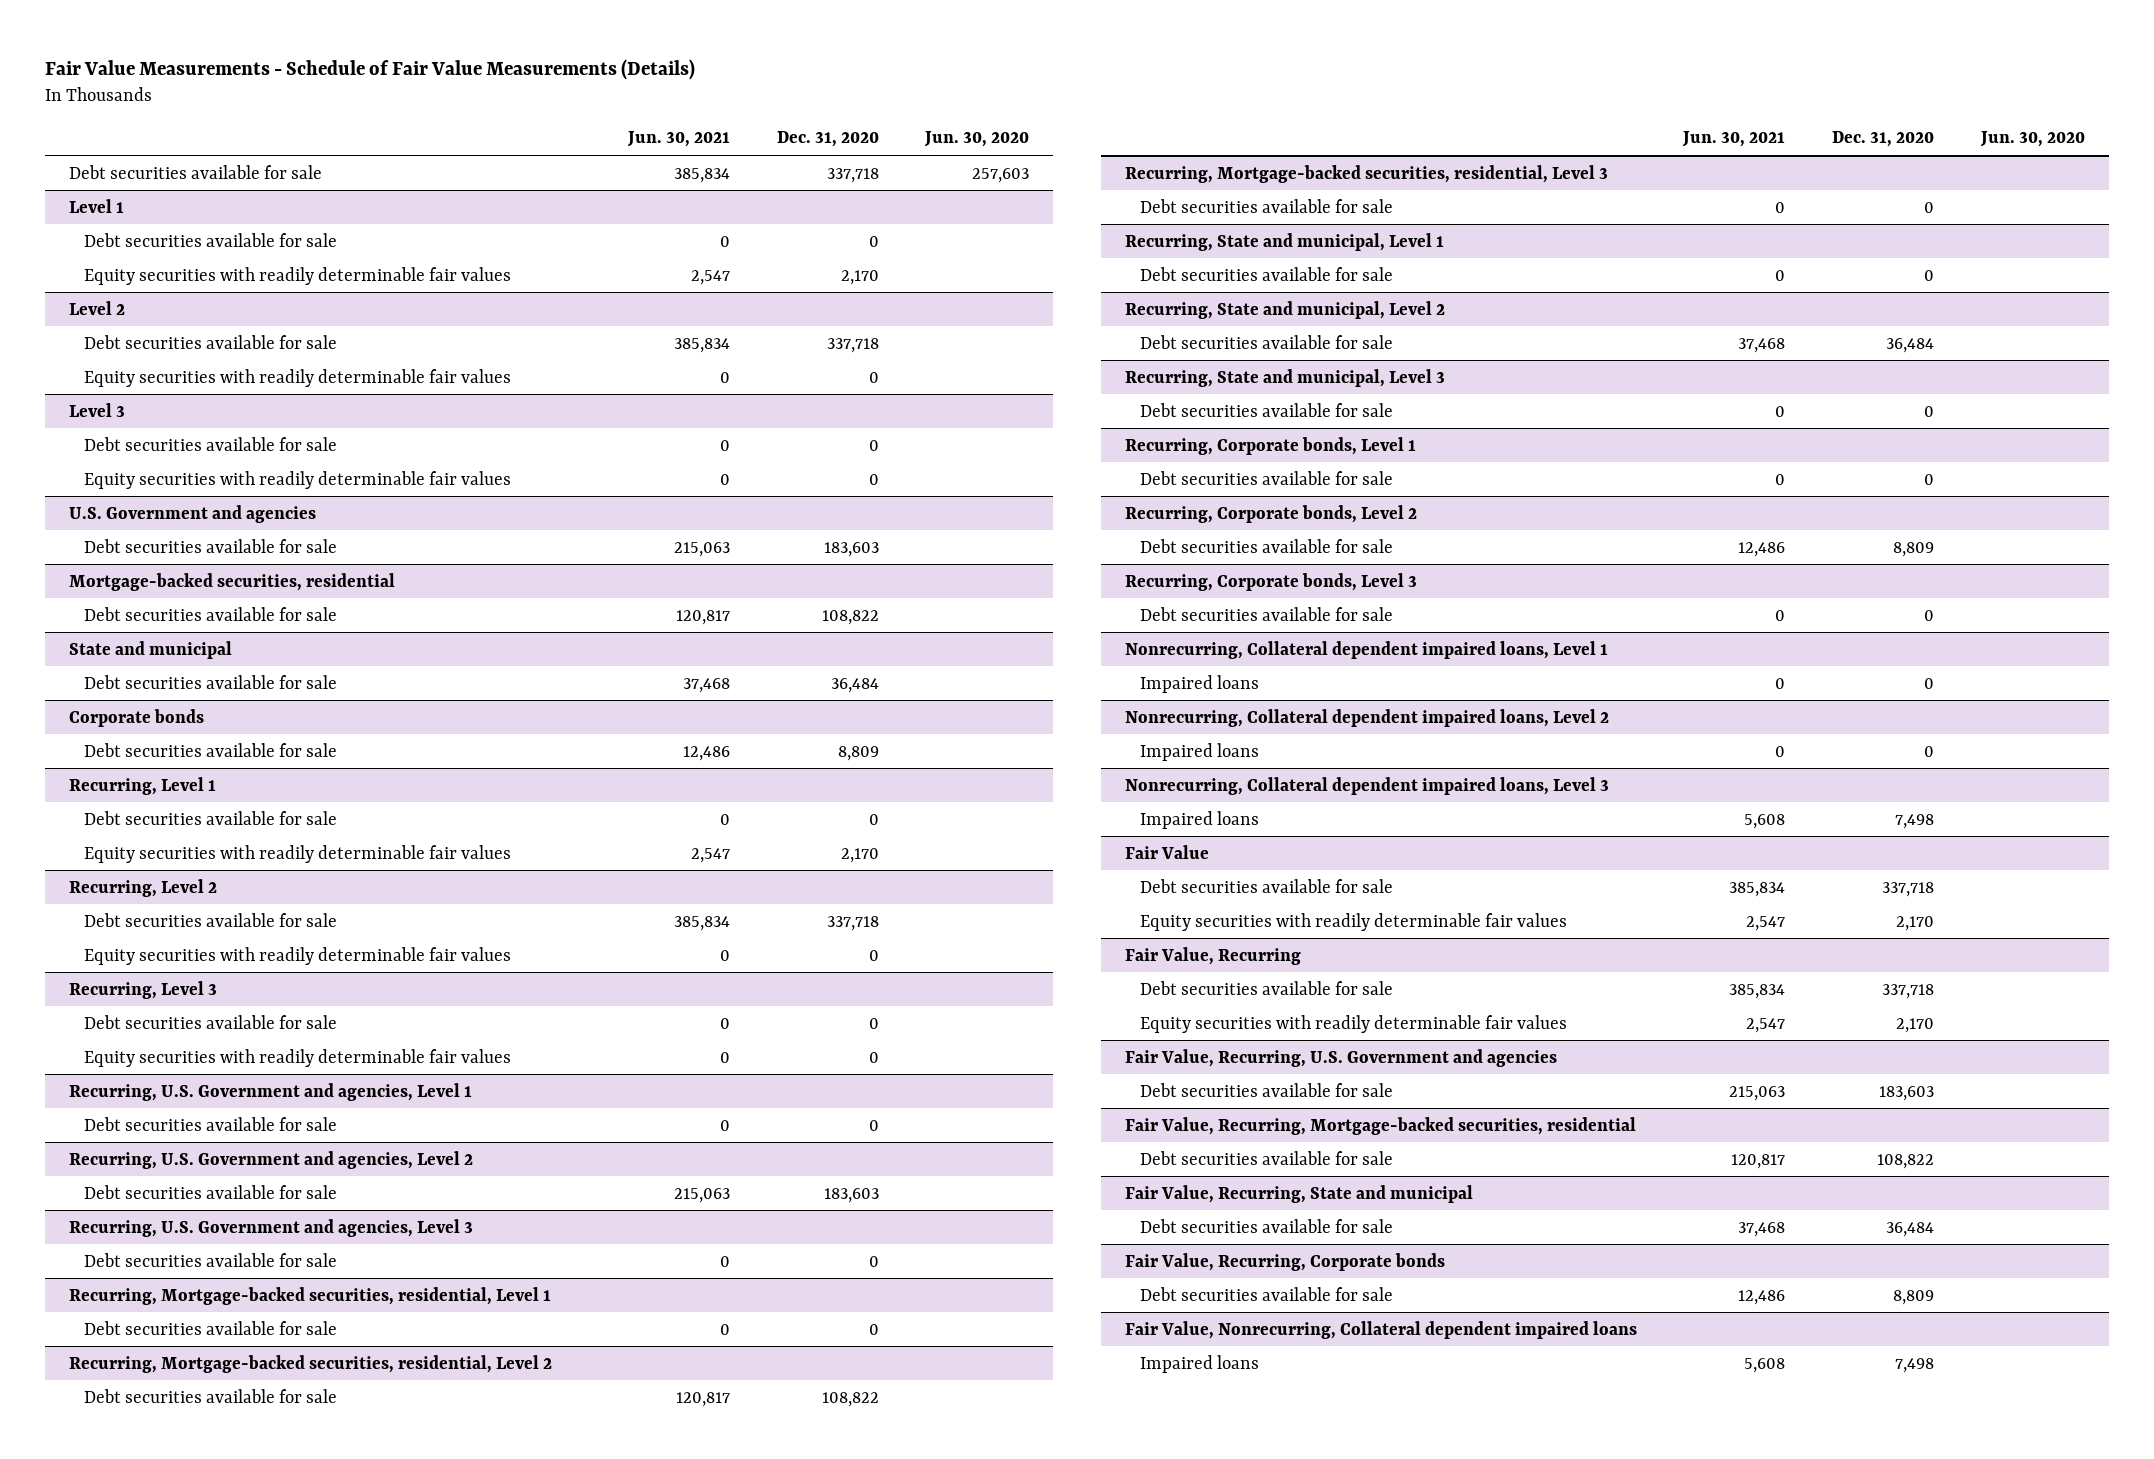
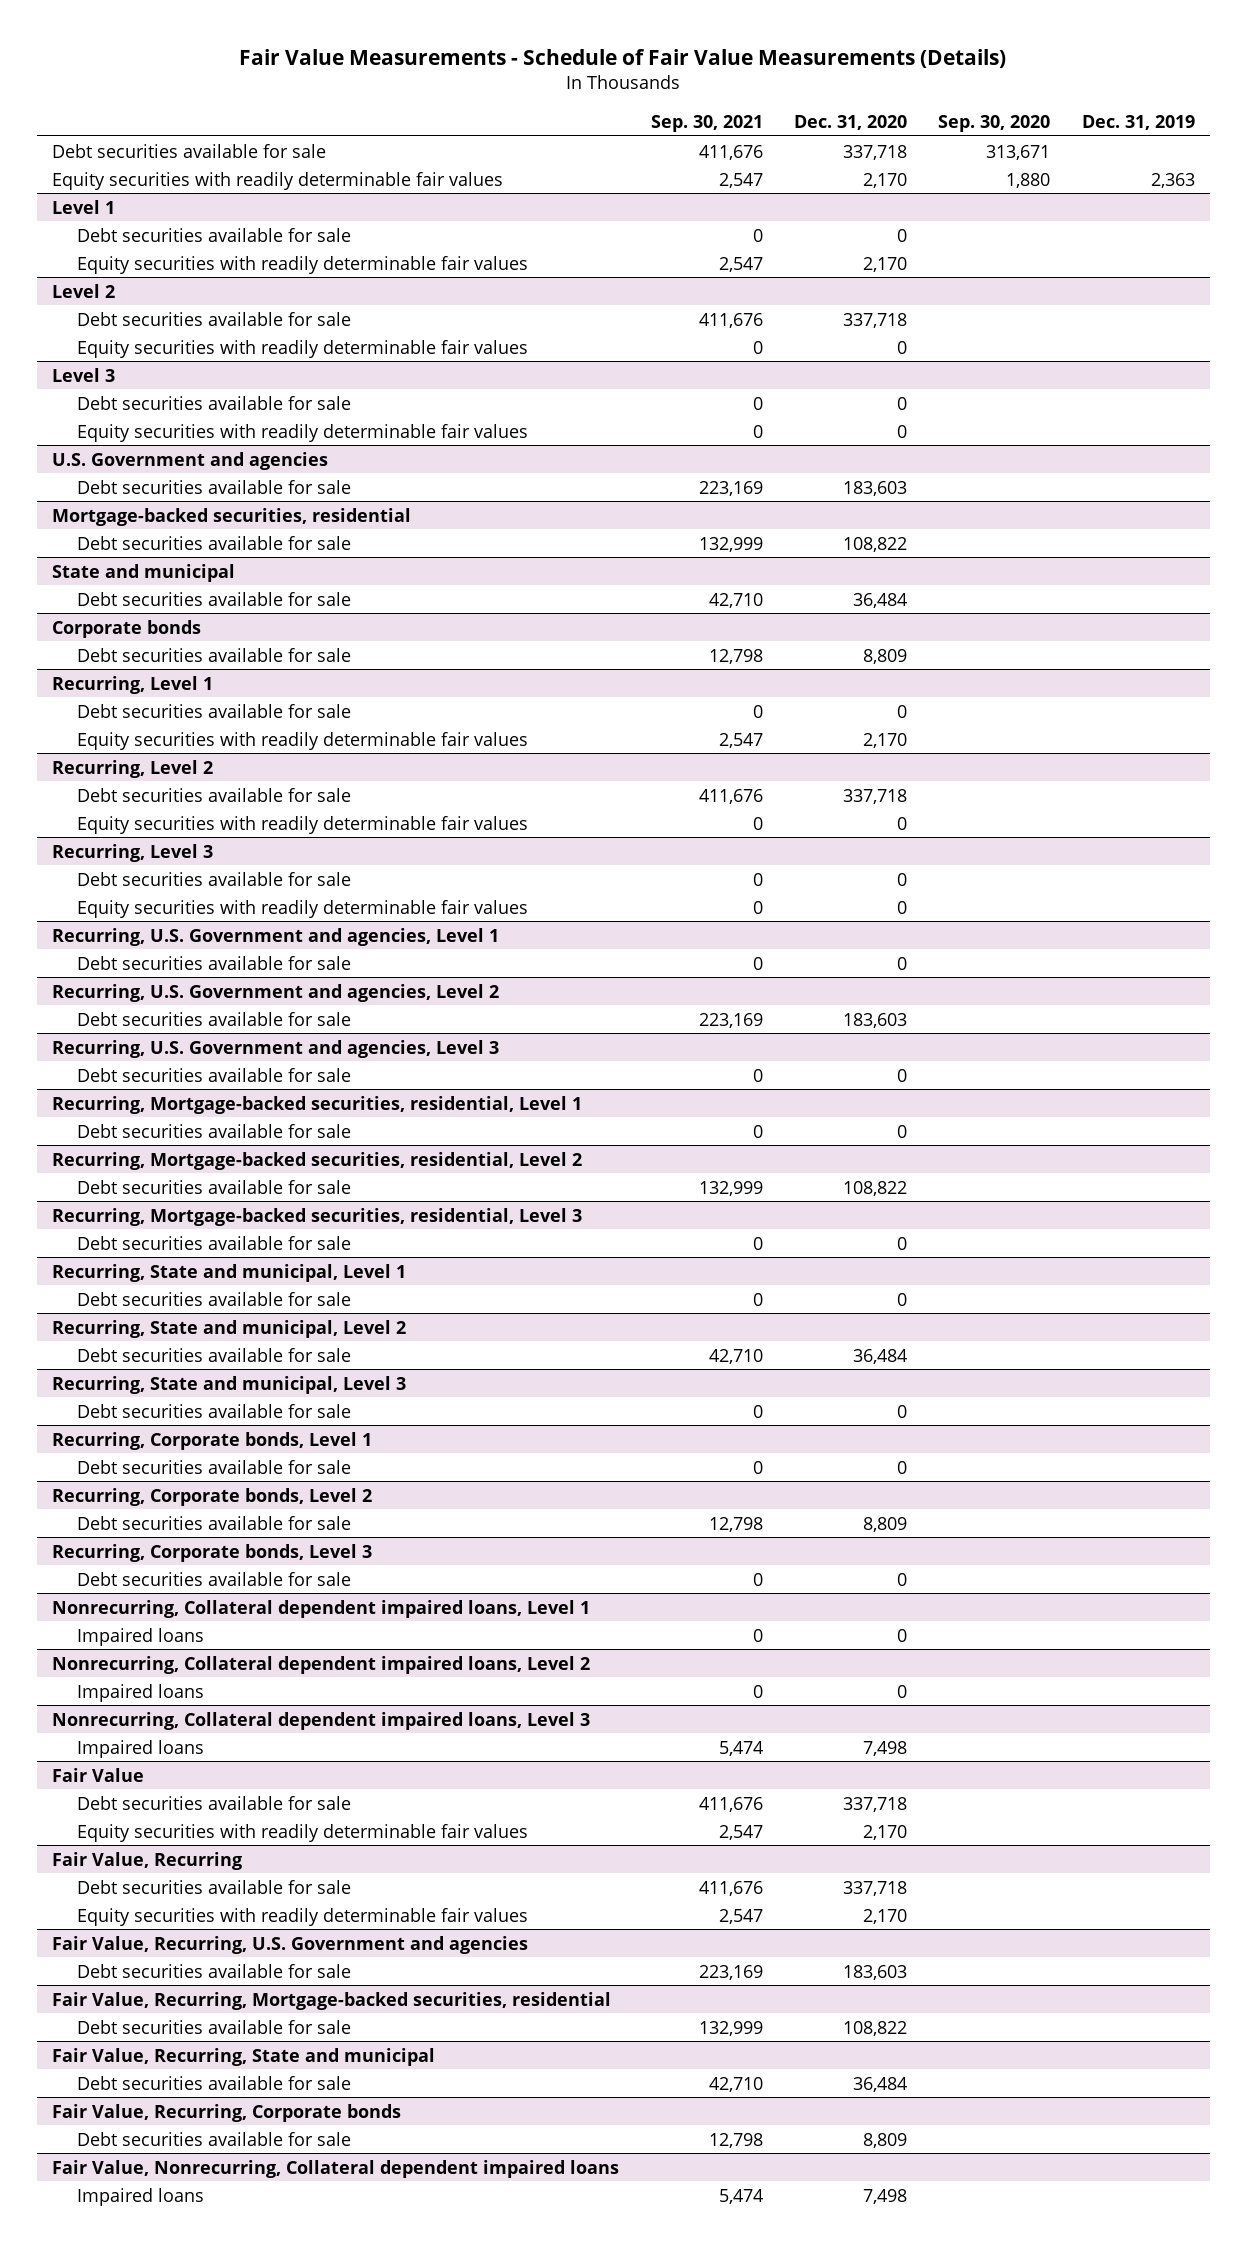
- | Jun. 30, 2021 | Dec. 31, 2020 | Jun. 30, 2020
+ | Sep. 30, 2021 | Dec. 31, 2020 | Sep. 30, 2020 | Dec. 31, 2019
+ Equity securities with readily determinable fair values | 2,547 | 2,170 | 1,880 | 2,363

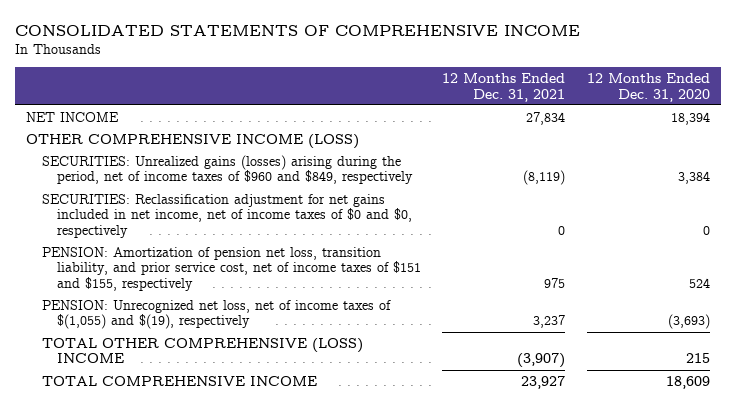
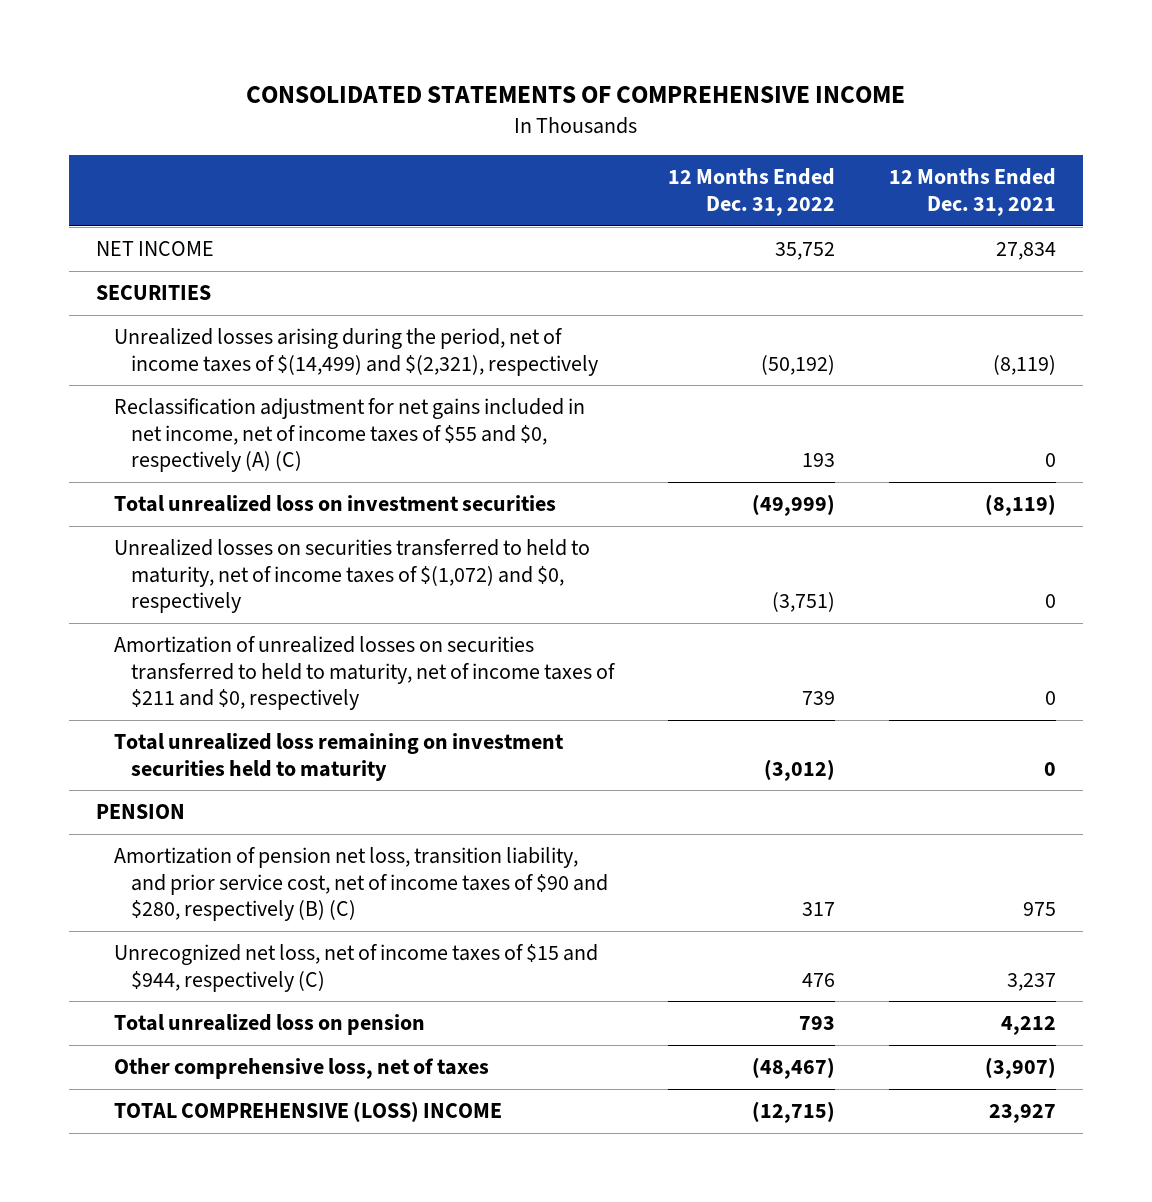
- | 12 Months Ended Dec. 31, 2021 | 12 Months Ended Dec. 31, 2020
+ | 12 Months Ended Dec. 31, 2022 | 12 Months Ended Dec. 31, 2021
- OTHER COMPREHENSIVE INCOME (LOSS)
- SECURITIES: Unrealized gains (losses) arising during the period, net of income taxes of $960 and $849, respectively | (8,119) | 3,384
- SECURITIES: Reclassification adjustment for net gains included in net income, net of income taxes of $0 and $0, respectively | 0 | 0
- PENSION: Amortization of pension net loss, transition liability, and prior service cost, net of income taxes of $151 and $155, respectively | 975 | 524
- PENSION: Unrecognized net loss, net of income taxes of $(1,055) and $(19), respectively | 3,237 | (3,693)
- TOTAL OTHER COMPREHENSIVE (LOSS) INCOME | (3,907) | 215
- TOTAL COMPREHENSIVE INCOME | 23,927 | 18,609
+ SECURITIES
+ Unrealized losses arising during the period, net of income taxes of $(14,499) and $(2,321), respectively | (50,192) | (8,119)
+ Reclassification adjustment for net gains included in net income, net of income taxes of $55 and $0, respectively (A) (C) | 193 | 0
+ Total unrealized loss on investment securities | (49,999) | (8,119)
+ Unrealized losses on securities transferred to held to maturity, net of income taxes of $(1,072) and $0, respectively | (3,751) | 0
+ Amortization of unrealized losses on securities transferred to held to maturity, net of income taxes of $211 and $0, respectively | 739 | 0
+ Total unrealized loss remaining on investment securities held to maturity | (3,012) | 0
+ PENSION
+ Amortization of pension net loss, transition liability, and prior service cost, net of income taxes of $90 and $280, respectively (B) (C) | 317 | 975
+ Unrecognized net loss, net of income taxes of $15 and $944, respectively (C) | 476 | 3,237
+ Total unrealized loss on pension | 793 | 4,212
+ Other comprehensive loss, net of taxes | (48,467) | (3,907)
+ TOTAL COMPREHENSIVE (LOSS) INCOME | (12,715) | 23,927

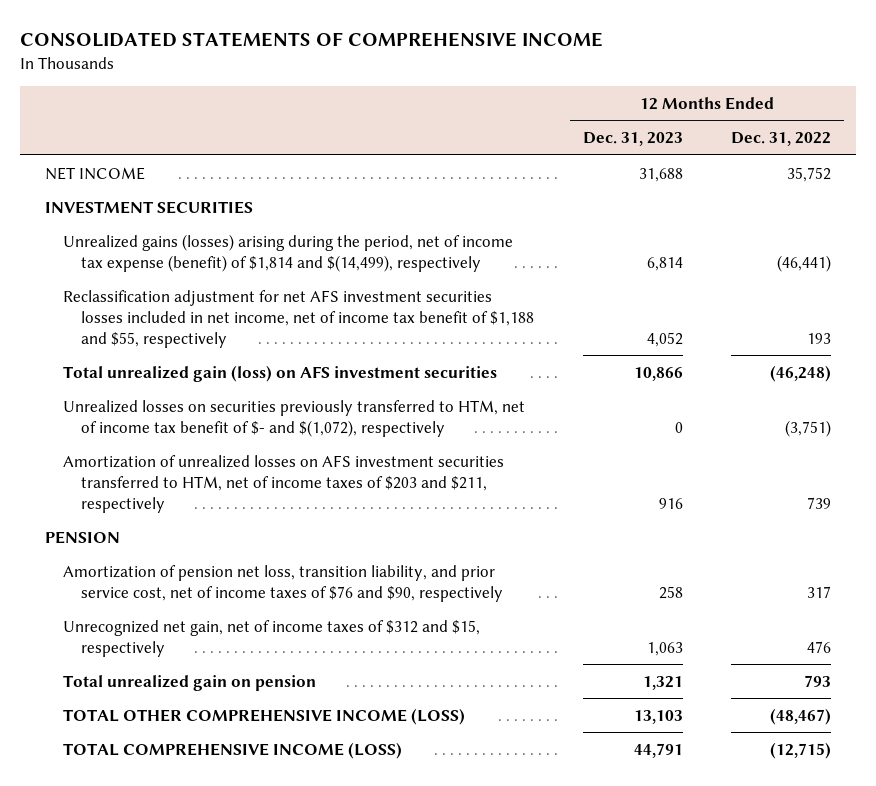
- | 12 Months Ended Dec. 31, 2022 | 12 Months Ended Dec. 31, 2021
+ | 12 Months Ended Dec. 31, 2023 | 12 Months Ended Dec. 31, 2022
- SECURITIES
- Unrealized losses arising during the period, net of income taxes of $(14,499) and $(2,321), respectively | (50,192) | (8,119)
- Reclassification adjustment for net gains included in net income, net of income taxes of $55 and $0, respectively (A) (C) | 193 | 0
- Total unrealized loss on investment securities | (49,999) | (8,119)
- Unrealized losses on securities transferred to held to maturity, net of income taxes of $(1,072) and $0, respectively | (3,751) | 0
- Amortization of unrealized losses on securities transferred to held to maturity, net of income taxes of $211 and $0, respectively | 739 | 0
- Total unrealized loss remaining on investment securities held to maturity | (3,012) | 0
+ INVESTMENT SECURITIES
+ Unrealized gains (losses) arising during the period, net of income tax expense (benefit) of $1,814 and $(14,499), respectively | 6,814 | (46,441)
+ Reclassification adjustment for net AFS investment securities losses included in net income, net of income tax benefit of $1,188 and $55, respectively | 4,052 | 193
+ Total unrealized gain (loss) on AFS investment securities | 10,866 | (46,248)
+ Unrealized losses on securities previously transferred to HTM, net of income tax benefit of $- and $(1,072), respectively | 0 | (3,751)
+ Amortization of unrealized losses on AFS investment securities transferred to HTM, net of income taxes of $203 and $211, respectively | 916 | 739
- Amortization of pension net loss, transition liability, and prior service cost, net of income taxes of $90 and $280, respectively (B) (C) | 317 | 975
- Unrecognized net loss, net of income taxes of $15 and $944, respectively (C) | 476 | 3,237
- Total unrealized loss on pension | 793 | 4,212
- Other comprehensive loss, net of taxes | (48,467) | (3,907)
- TOTAL COMPREHENSIVE (LOSS) INCOME | (12,715) | 23,927
+ Amortization of pension net loss, transition liability, and prior service cost, net of income taxes of $76 and $90, respectively | 258 | 317
+ Unrecognized net gain, net of income taxes of $312 and $15, respectively | 1,063 | 476
+ Total unrealized gain on pension | 1,321 | 793
+ TOTAL OTHER COMPREHENSIVE INCOME (LOSS) | 13,103 | (48,467)
+ TOTAL COMPREHENSIVE INCOME (LOSS) | 44,791 | (12,715)

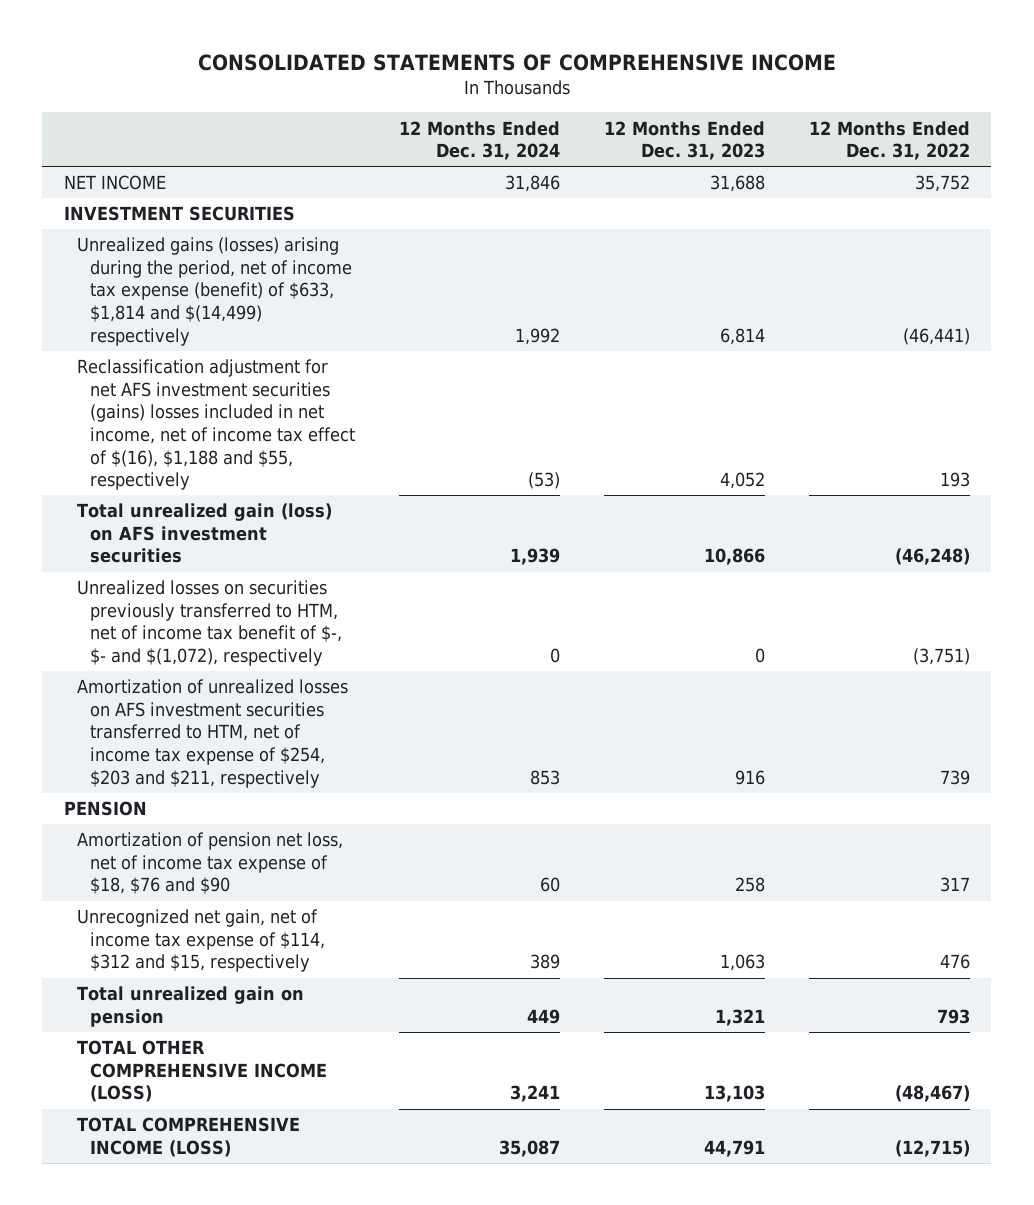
- | 12 Months Ended Dec. 31, 2023 | 12 Months Ended Dec. 31, 2022
+ | 12 Months Ended Dec. 31, 2024 | 12 Months Ended Dec. 31, 2023 | 12 Months Ended Dec. 31, 2022
- Unrealized gains (losses) arising during the period, net of income tax expense (benefit) of $1,814 and $(14,499), respectively | 6,814 | (46,441)
- Reclassification adjustment for net AFS investment securities losses included in net income, net of income tax benefit of $1,188 and $55, respectively | 4,052 | 193
+ Unrealized gains (losses) arising during the period, net of income tax expense (benefit) of $633, $1,814 and $(14,499) respectively | 1,992 | 6,814 | (46,441)
+ Reclassification adjustment for net AFS investment securities (gains) losses included in net income, net of income tax effect of $(16), $1,188 and $55, respectively | (53) | 4,052 | 193
- Unrealized losses on securities previously transferred to HTM, net of income tax benefit of $- and $(1,072), respectively | 0 | (3,751)
- Amortization of unrealized losses on AFS investment securities transferred to HTM, net of income taxes of $203 and $211, respectively | 916 | 739
+ Unrealized losses on securities previously transferred to HTM, net of income tax benefit of $-, $- and $(1,072), respectively | 0 | 0 | (3,751)
+ Amortization of unrealized losses on AFS investment securities transferred to HTM, net of income tax expense of $254, $203 and $211, respectively | 853 | 916 | 739
- Amortization of pension net loss, transition liability, and prior service cost, net of income taxes of $76 and $90, respectively | 258 | 317
- Unrecognized net gain, net of income taxes of $312 and $15, respectively | 1,063 | 476
+ Amortization of pension net loss, net of income tax expense of $18, $76 and $90 | 60 | 258 | 317
+ Unrecognized net gain, net of income tax expense of $114, $312 and $15, respectively | 389 | 1,063 | 476

